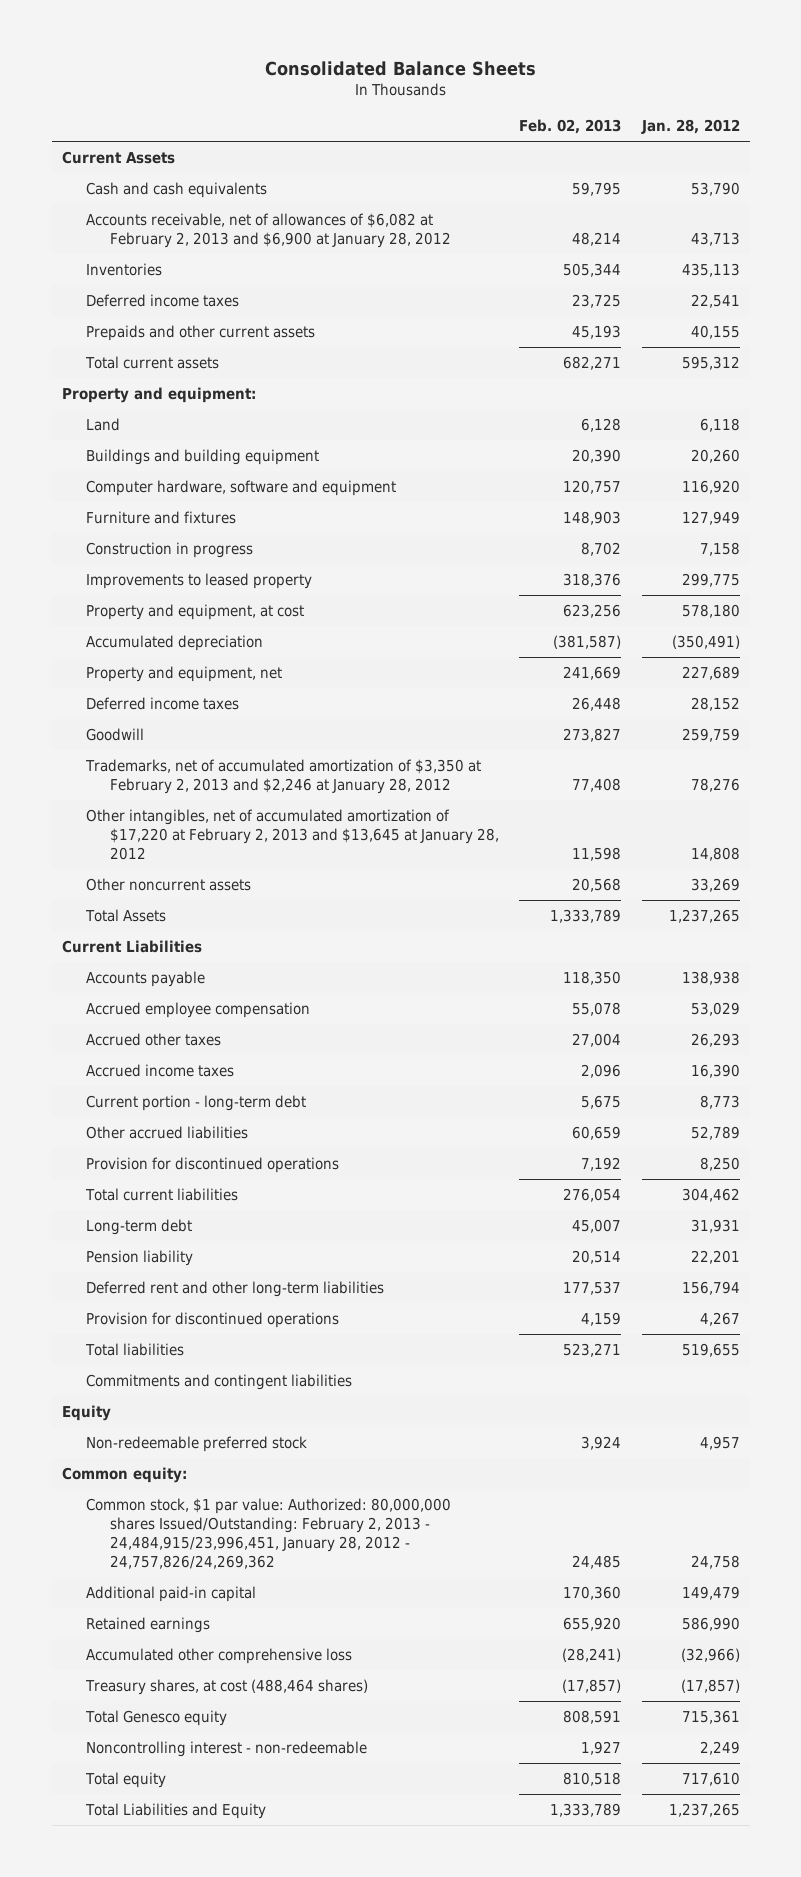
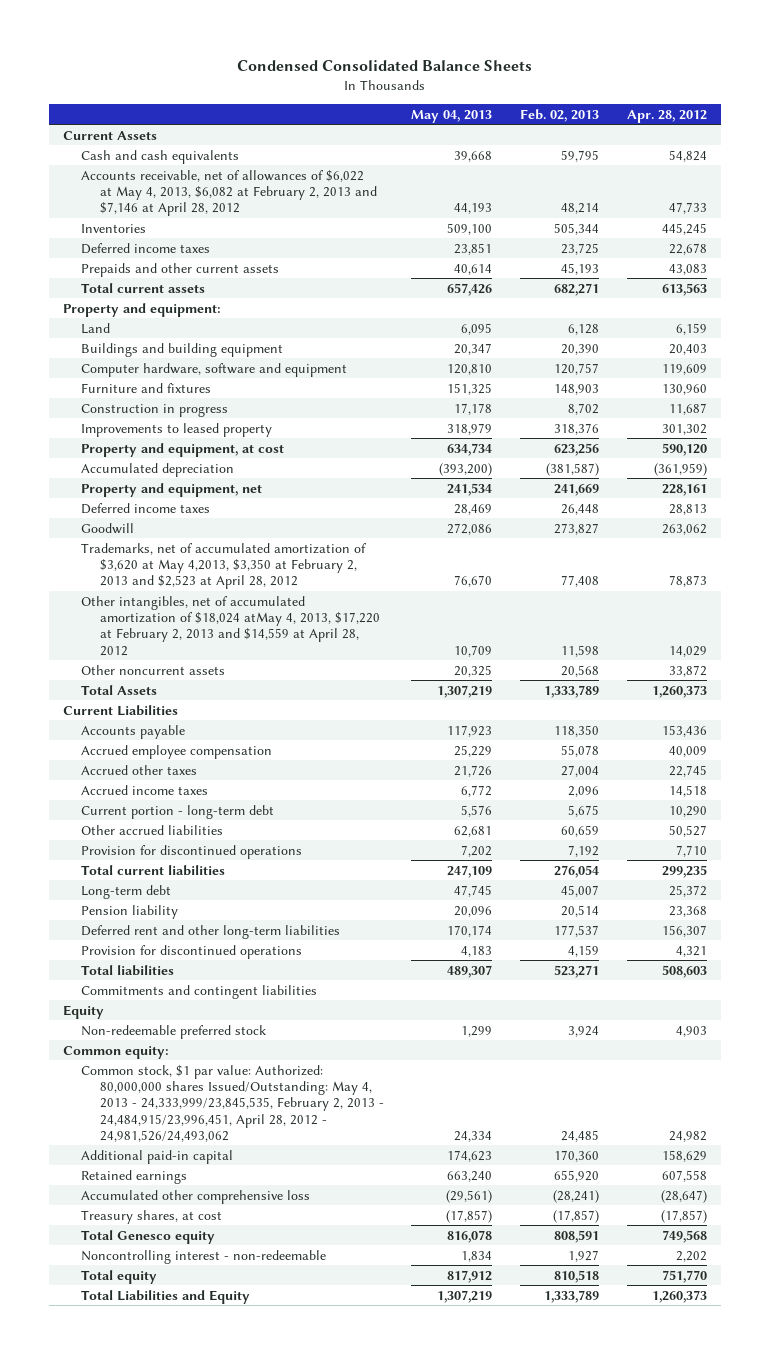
- Consolidated Balance Sheets
+ Condensed Consolidated Balance Sheets
- | Feb. 02, 2013 | Jan. 28, 2012
+ | May 04, 2013 | Feb. 02, 2013 | Apr. 28, 2012
- Accounts receivable, net of allowances of $6,082 at February 2, 2013 and $6,900 at January 28, 2012 | 48,214 | 43,713
+ Accounts receivable, net of allowances of $6,022 at May 4, 2013, $6,082 at February 2, 2013 and $7,146 at April 28, 2012 | 44,193 | 48,214 | 47,733
- Trademarks, net of accumulated amortization of $3,350 at February 2, 2013 and $2,246 at January 28, 2012 | 77,408 | 78,276
- Other intangibles, net of accumulated amortization of $17,220 at February 2, 2013 and $13,645 at January 28, 2012 | 11,598 | 14,808
+ Trademarks, net of accumulated amortization of $3,620 at May 4,2013, $3,350 at February 2, 2013 and $2,523 at April 28, 2012 | 76,670 | 77,408 | 78,873
+ Other intangibles, net of accumulated amortization of $18,024 atMay 4, 2013, $17,220 at February 2, 2013 and $14,559 at April 28, 2012 | 10,709 | 11,598 | 14,029
- Common stock, $1 par value: Authorized: 80,000,000 shares Issued/Outstanding: February 2, 2013 - 24,484,915/23,996,451, January 28, 2012 - 24,757,826/24,269,362 | 24,485 | 24,758
+ Common stock, $1 par value: Authorized: 80,000,000 shares Issued/Outstanding: May 4, 2013 - 24,333,999/23,845,535, February 2, 2013 - 24,484,915/23,996,451, April 28, 2012 - 24,981,526/24,493,062 | 24,334 | 24,485 | 24,982
- Treasury shares, at cost (488,464 shares) | (17,857) | (17,857)
+ Treasury shares, at cost | (17,857) | (17,857) | (17,857)

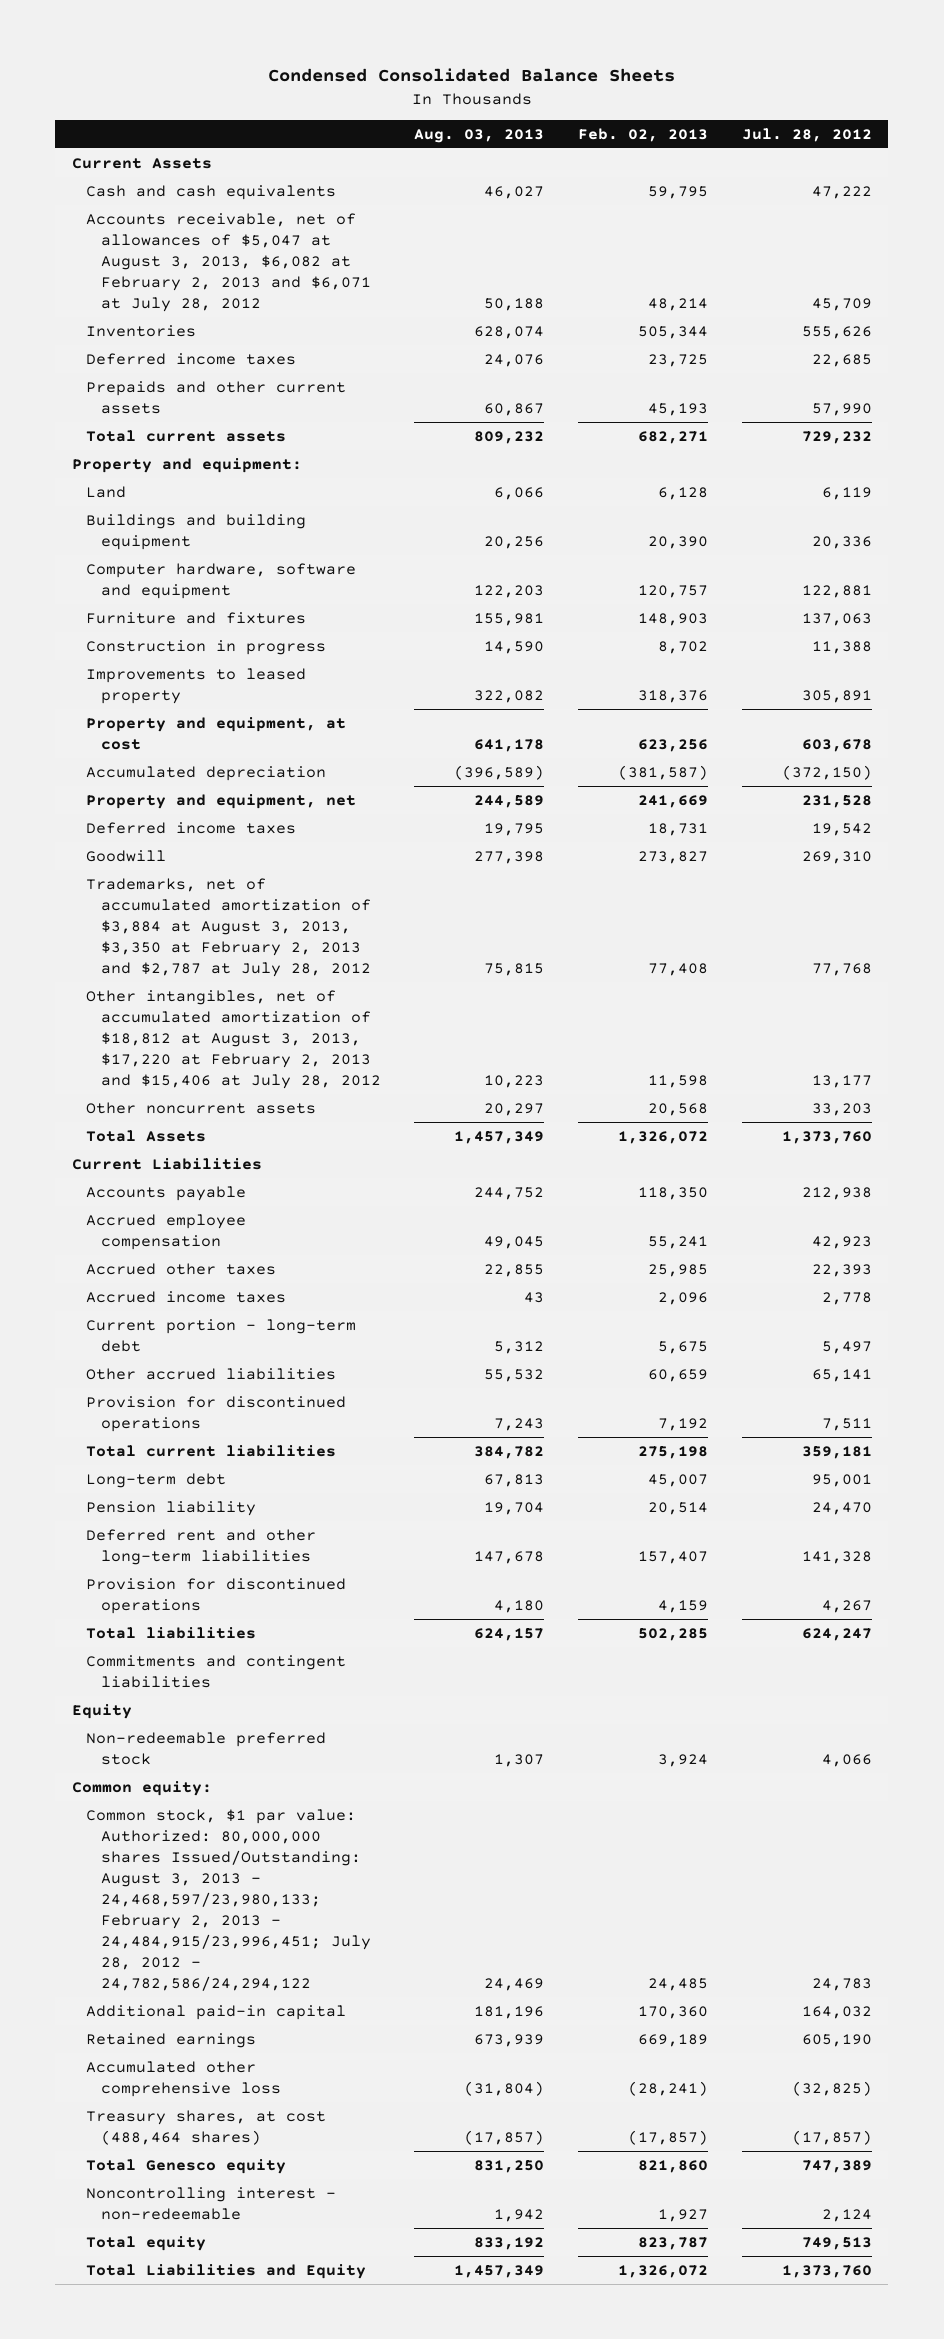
- | May 04, 2013 | Feb. 02, 2013 | Apr. 28, 2012
+ | Aug. 03, 2013 | Feb. 02, 2013 | Jul. 28, 2012
- Accounts receivable, net of allowances of $6,022 at May 4, 2013, $6,082 at February 2, 2013 and $7,146 at April 28, 2012 | 44,193 | 48,214 | 47,733
+ Accounts receivable, net of allowances of $5,047 at August 3, 2013, $6,082 at February 2, 2013 and $6,071 at July 28, 2012 | 50,188 | 48,214 | 45,709
- Deferred income taxes | 28,469 | 26,448 | 28,813
+ Deferred income taxes | 19,795 | 18,731 | 19,542
- Trademarks, net of accumulated amortization of $3,620 at May 4,2013, $3,350 at February 2, 2013 and $2,523 at April 28, 2012 | 76,670 | 77,408 | 78,873
- Other intangibles, net of accumulated amortization of $18,024 atMay 4, 2013, $17,220 at February 2, 2013 and $14,559 at April 28, 2012 | 10,709 | 11,598 | 14,029
+ Trademarks, net of accumulated amortization of $3,884 at August 3, 2013, $3,350 at February 2, 2013 and $2,787 at July 28, 2012 | 75,815 | 77,408 | 77,768
+ Other intangibles, net of accumulated amortization of $18,812 at August 3, 2013, $17,220 at February 2, 2013 and $15,406 at July 28, 2012 | 10,223 | 11,598 | 13,177
- Total Assets | 1,307,219 | 1,333,789 | 1,260,373
+ Total Assets | 1,457,349 | 1,326,072 | 1,373,760
- Accrued employee compensation | 25,229 | 55,078 | 40,009
- Accrued other taxes | 21,726 | 27,004 | 22,745
+ Accrued employee compensation | 49,045 | 55,241 | 42,923
+ Accrued other taxes | 22,855 | 25,985 | 22,393
- Total current liabilities | 247,109 | 276,054 | 299,235
+ Total current liabilities | 384,782 | 275,198 | 359,181
- Deferred rent and other long-term liabilities | 170,174 | 177,537 | 156,307
+ Deferred rent and other long-term liabilities | 147,678 | 157,407 | 141,328
- Total liabilities | 489,307 | 523,271 | 508,603
+ Total liabilities | 624,157 | 502,285 | 624,247
- Common stock, $1 par value: Authorized: 80,000,000 shares Issued/Outstanding: May 4, 2013 - 24,333,999/23,845,535, February 2, 2013 - 24,484,915/23,996,451, April 28, 2012 - 24,981,526/24,493,062 | 24,334 | 24,485 | 24,982
+ Common stock, $1 par value: Authorized: 80,000,000 shares Issued/Outstanding: August 3, 2013 - 24,468,597/23,980,133; February 2, 2013 - 24,484,915/23,996,451; July 28, 2012 - 24,782,586/24,294,122 | 24,469 | 24,485 | 24,783
- Retained earnings | 663,240 | 655,920 | 607,558
+ Retained earnings | 673,939 | 669,189 | 605,190
- Treasury shares, at cost | (17,857) | (17,857) | (17,857)
- Total Genesco equity | 816,078 | 808,591 | 749,568
+ Treasury shares, at cost (488,464 shares) | (17,857) | (17,857) | (17,857)
+ Total Genesco equity | 831,250 | 821,860 | 747,389
- Total equity | 817,912 | 810,518 | 751,770
- Total Liabilities and Equity | 1,307,219 | 1,333,789 | 1,260,373
+ Total equity | 833,192 | 823,787 | 749,513
+ Total Liabilities and Equity | 1,457,349 | 1,326,072 | 1,373,760

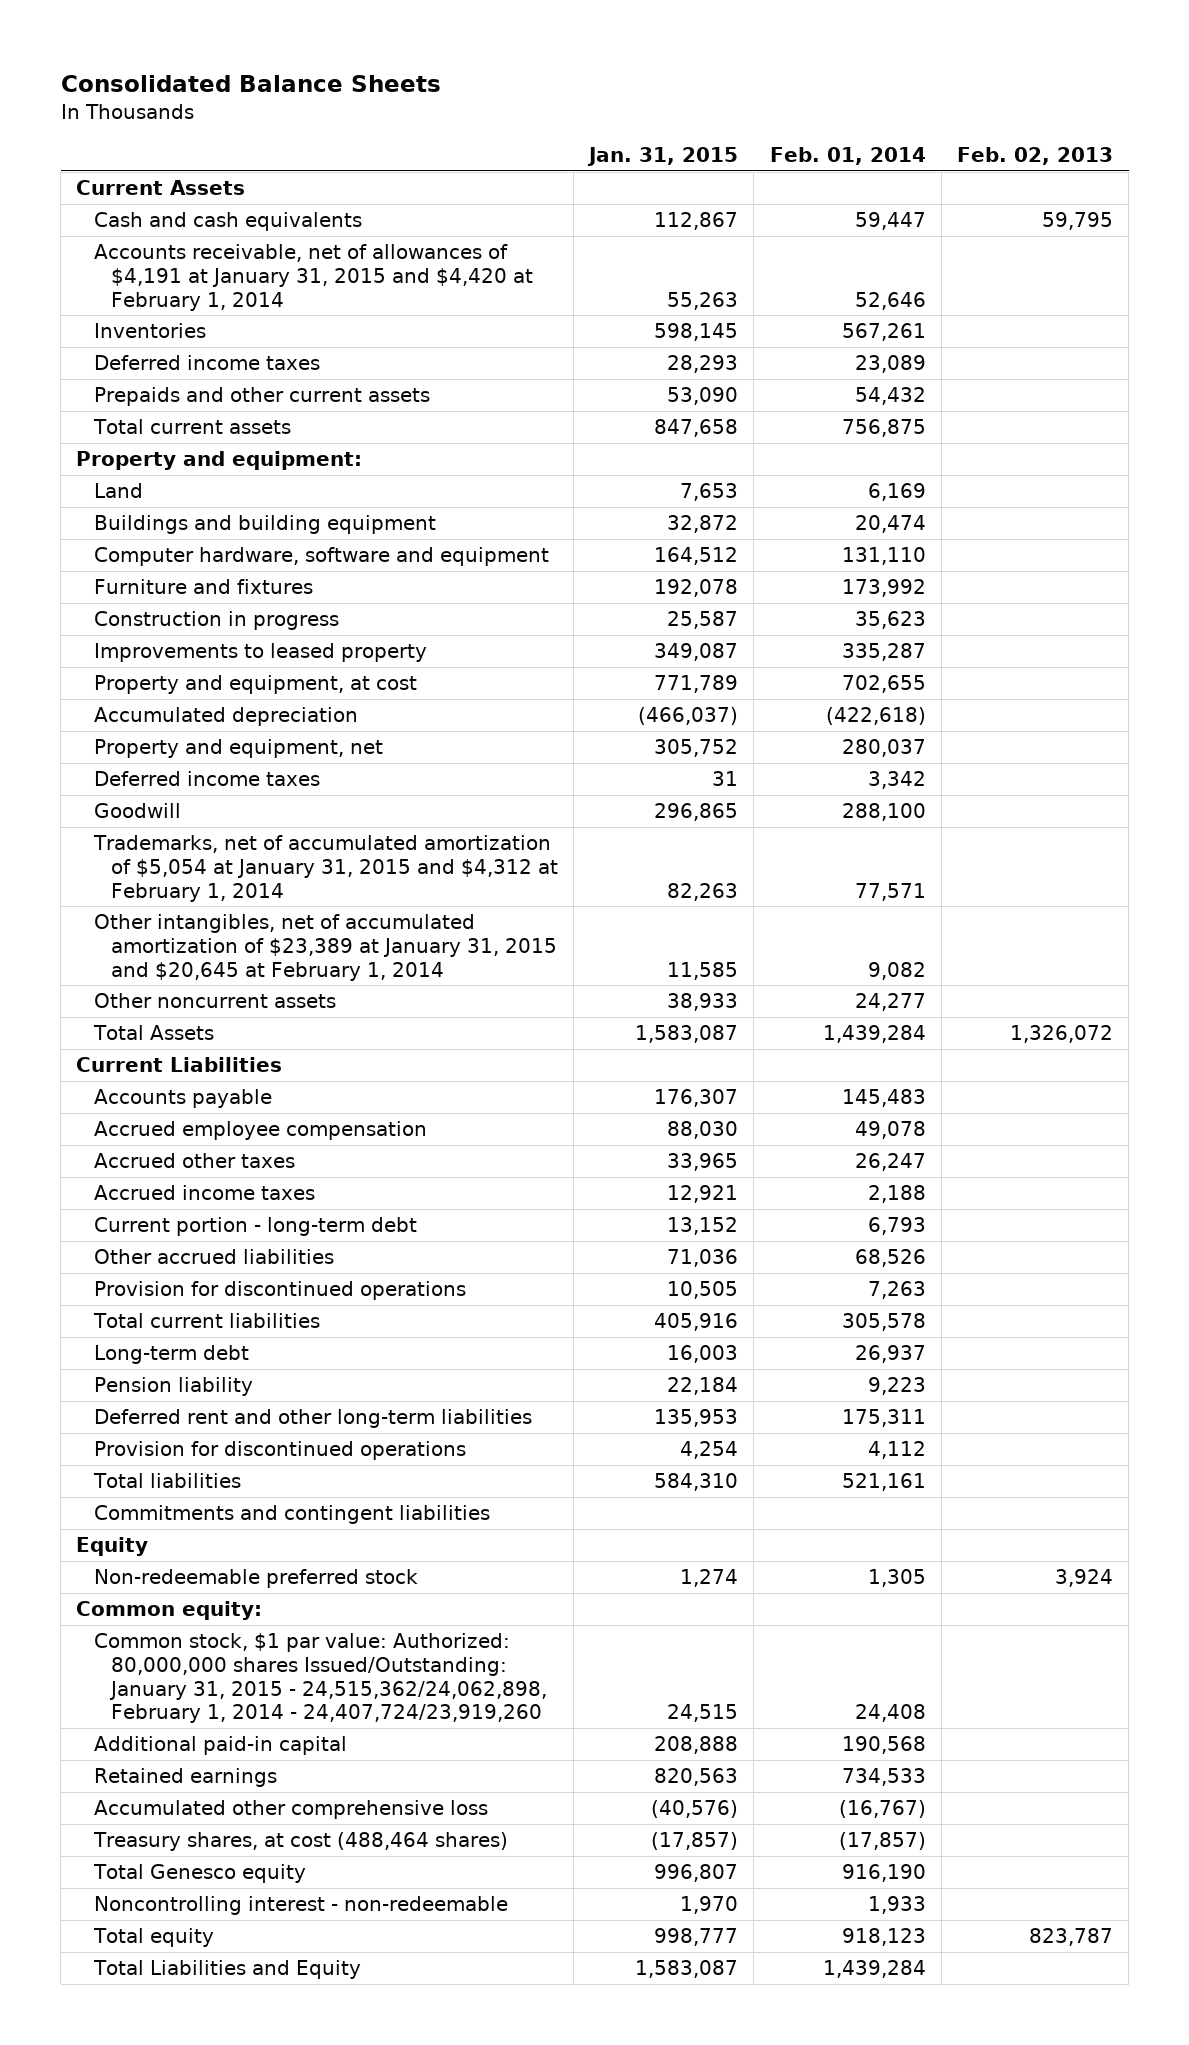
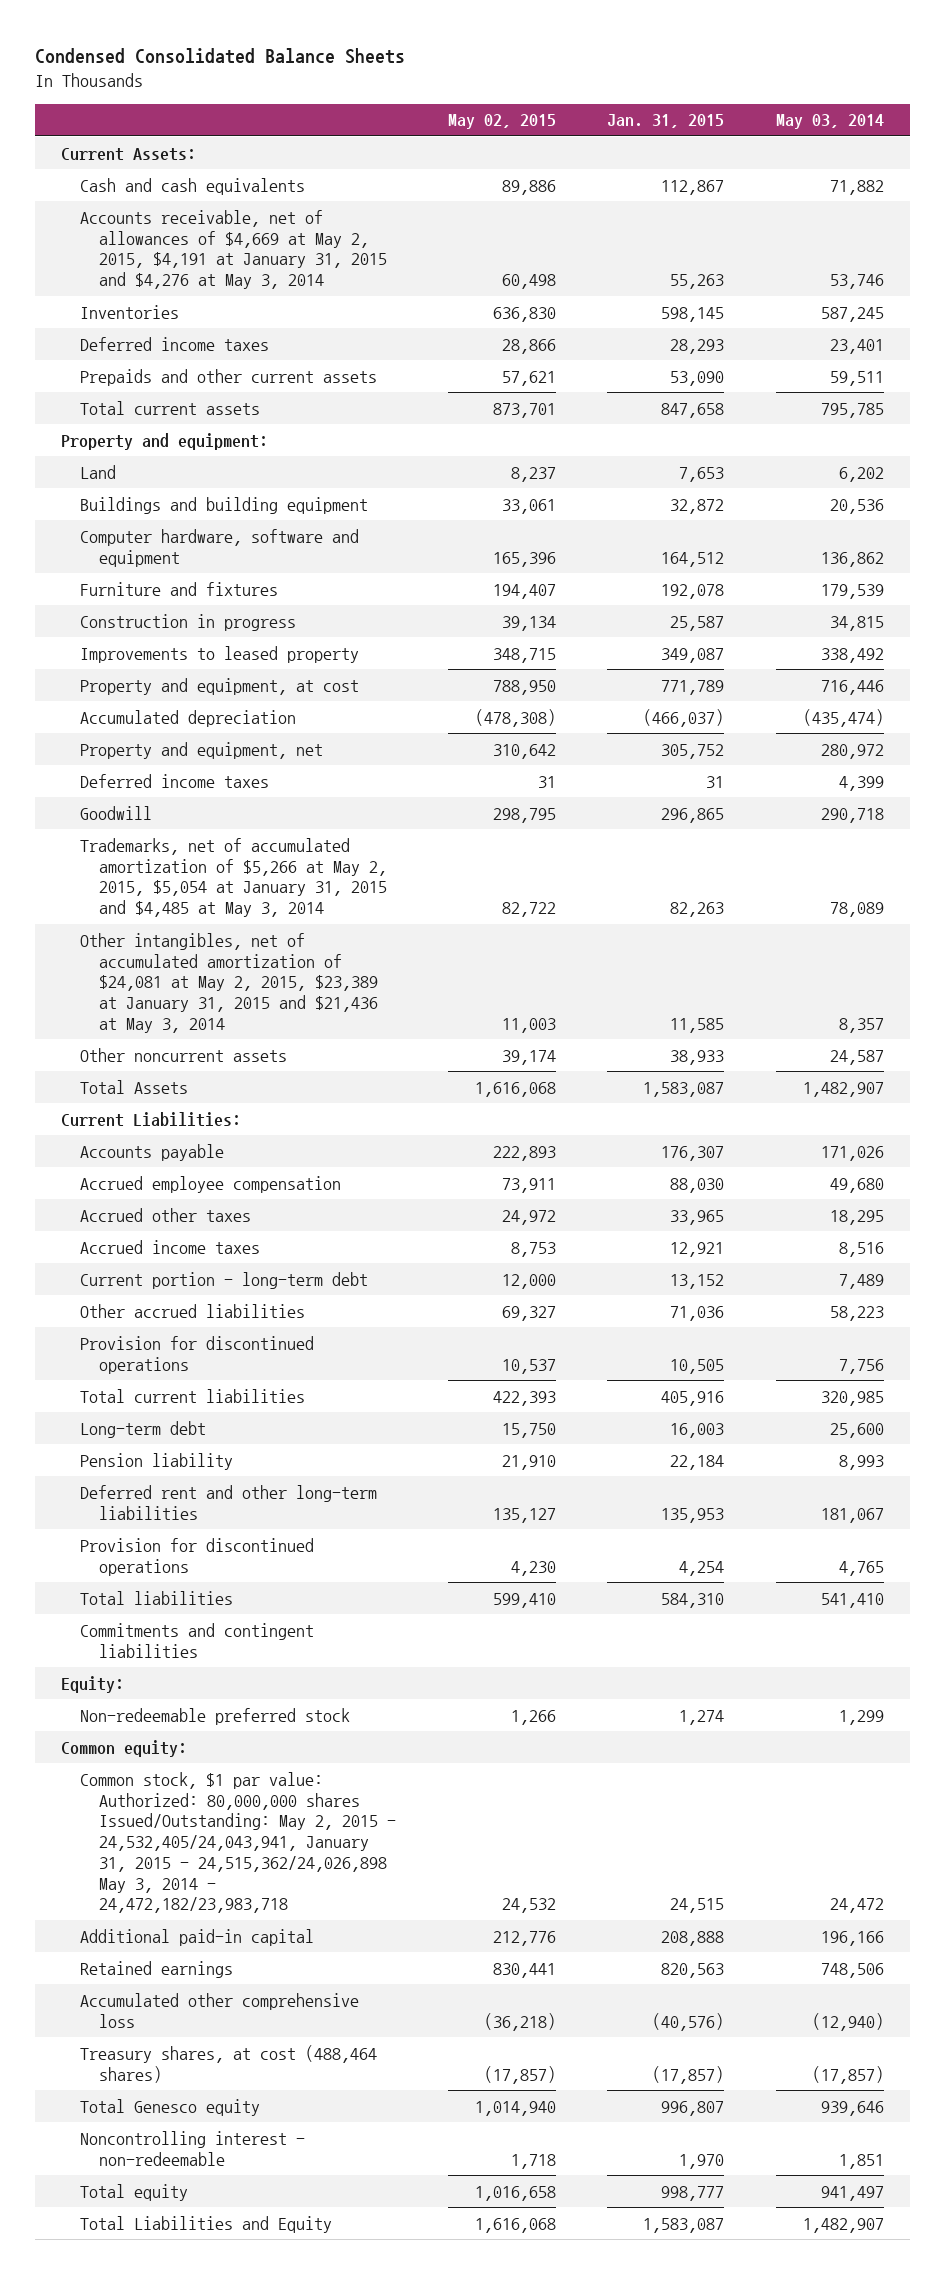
- Consolidated Balance Sheets
+ Condensed Consolidated Balance Sheets
- | Jan. 31, 2015 | Feb. 01, 2014 | Feb. 02, 2013
+ | May 02, 2015 | Jan. 31, 2015 | May 03, 2014
- Current Assets
+ Current Assets:
- Accounts receivable, net of allowances of $4,191 at January 31, 2015 and $4,420 at February 1, 2014 | 55,263 | 52,646 |
+ Accounts receivable, net of allowances of $4,669 at May 2, 2015, $4,191 at January 31, 2015 and $4,276 at May 3, 2014 | 60,498 | 55,263 | 53,746
- Trademarks, net of accumulated amortization of $5,054 at January 31, 2015 and $4,312 at February 1, 2014 | 82,263 | 77,571 |
- Other intangibles, net of accumulated amortization of $23,389 at January 31, 2015 and $20,645 at February 1, 2014 | 11,585 | 9,082 |
+ Trademarks, net of accumulated amortization of $5,266 at May 2, 2015, $5,054 at January 31, 2015 and $4,485 at May 3, 2014 | 82,722 | 82,263 | 78,089
+ Other intangibles, net of accumulated amortization of $24,081 at May 2, 2015, $23,389 at January 31, 2015 and $21,436 at May 3, 2014 | 11,003 | 11,585 | 8,357
- Current Liabilities
+ Current Liabilities:
- Equity
+ Equity:
- Common stock, $1 par value: Authorized: 80,000,000 shares Issued/Outstanding: January 31, 2015 - 24,515,362/24,062,898, February 1, 2014 - 24,407,724/23,919,260 | 24,515 | 24,408 |
+ Common stock, $1 par value: Authorized: 80,000,000 shares Issued/Outstanding: May 2, 2015 - 24,532,405/24,043,941, January 31, 2015 - 24,515,362/24,026,898 May 3, 2014 - 24,472,182/23,983,718 | 24,532 | 24,515 | 24,472

